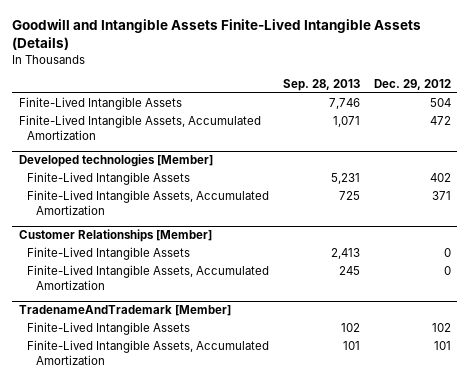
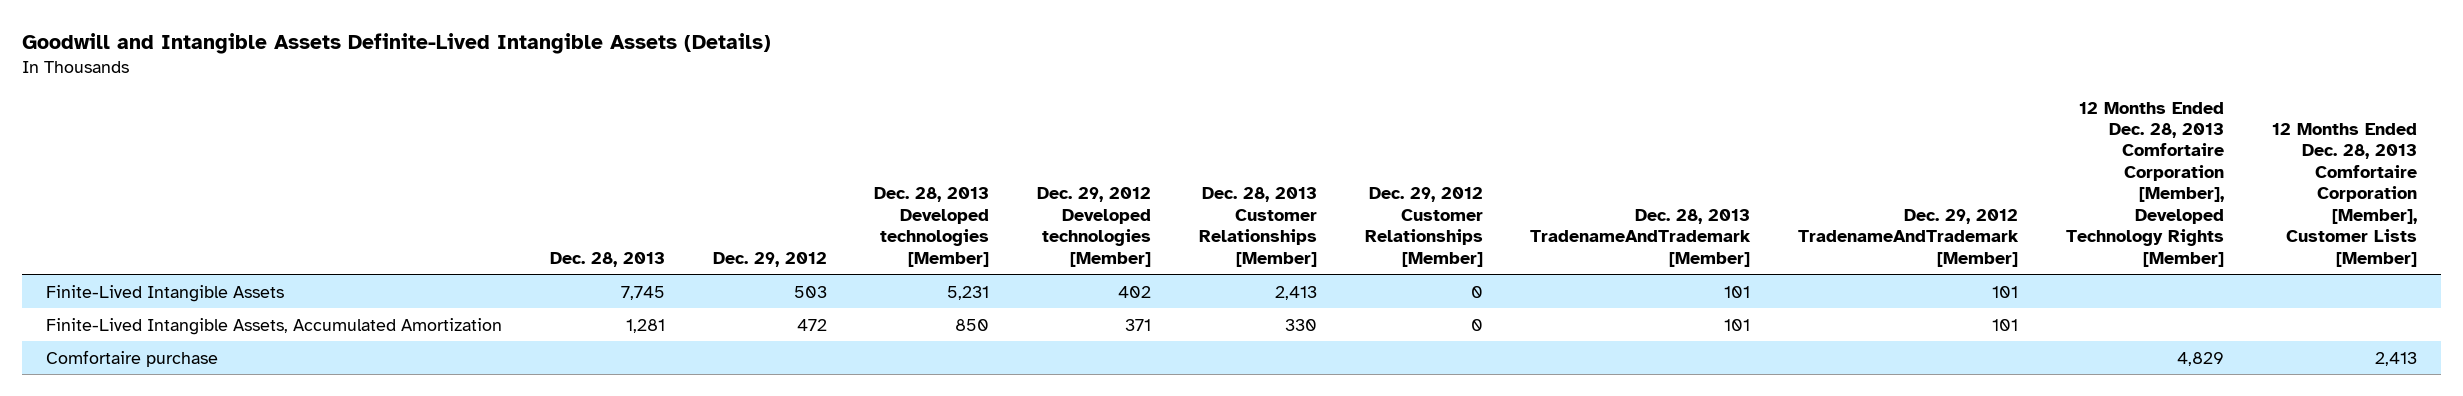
- Goodwill and Intangible Assets Finite-Lived Intangible Assets (Details)
+ Goodwill and Intangible Assets Definite-Lived Intangible Assets (Details)
- | Sep. 28, 2013 | Dec. 29, 2012
+ | Dec. 28, 2013 | Dec. 29, 2012 | Dec. 28, 2013 Developed technologies [Member] | Dec. 29, 2012 Developed technologies [Member] | Dec. 28, 2013 Customer Relationships [Member] | Dec. 29, 2012 Customer Relationships [Member] | Dec. 28, 2013 TradenameAndTrademark [Member] | Dec. 29, 2012 TradenameAndTrademark [Member] | 12 Months Ended Dec. 28, 2013 Comfortaire Corporation [Member], Developed Technology Rights [Member] | 12 Months Ended Dec. 28, 2013 Comfortaire Corporation [Member], Customer Lists [Member]
- Finite-Lived Intangible Assets | 7,746 | 504
+ Finite-Lived Intangible Assets | 7,745 | 503 | 5,231 | 402 | 2,413 | 0 | 101 | 101 | |
- Developed technologies [Member]
- Finite-Lived Intangible Assets | 5,231 | 402
- Finite-Lived Intangible Assets, Accumulated Amortization | 725 | 371
- Customer Relationships [Member]
- Finite-Lived Intangible Assets | 2,413 | 0
- Finite-Lived Intangible Assets, Accumulated Amortization | 245 | 0
- TradenameAndTrademark [Member]
- Finite-Lived Intangible Assets | 102 | 102
- Finite-Lived Intangible Assets, Accumulated Amortization | 101 | 101
+ Comfortaire purchase | | | | | | | | | 4,829 | 2,413

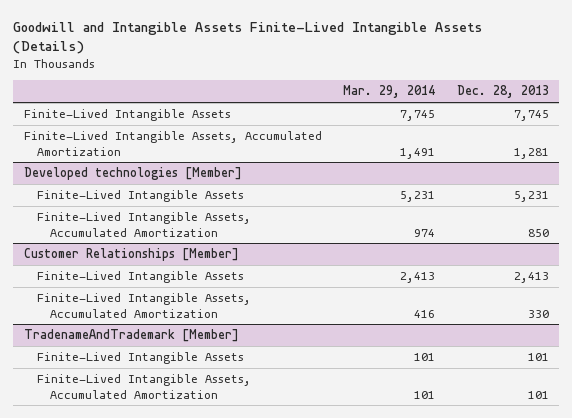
- Goodwill and Intangible Assets Definite-Lived Intangible Assets (Details)
+ Goodwill and Intangible Assets Finite-Lived Intangible Assets (Details)
- | Dec. 28, 2013 | Dec. 29, 2012 | Dec. 28, 2013 Developed technologies [Member] | Dec. 29, 2012 Developed technologies [Member] | Dec. 28, 2013 Customer Relationships [Member] | Dec. 29, 2012 Customer Relationships [Member] | Dec. 28, 2013 TradenameAndTrademark [Member] | Dec. 29, 2012 TradenameAndTrademark [Member] | 12 Months Ended Dec. 28, 2013 Comfortaire Corporation [Member], Developed Technology Rights [Member] | 12 Months Ended Dec. 28, 2013 Comfortaire Corporation [Member], Customer Lists [Member]
+ | Mar. 29, 2014 | Dec. 28, 2013
- Comfortaire purchase | | | | | | | | | 4,829 | 2,413
+ Developed technologies [Member]
+ Finite-Lived Intangible Assets | 5,231 | 5,231
+ Finite-Lived Intangible Assets, Accumulated Amortization | 974 | 850
+ Customer Relationships [Member]
+ Finite-Lived Intangible Assets | 2,413 | 2,413
+ Finite-Lived Intangible Assets, Accumulated Amortization | 416 | 330
+ TradenameAndTrademark [Member]
+ Finite-Lived Intangible Assets | 101 | 101
+ Finite-Lived Intangible Assets, Accumulated Amortization | 101 | 101

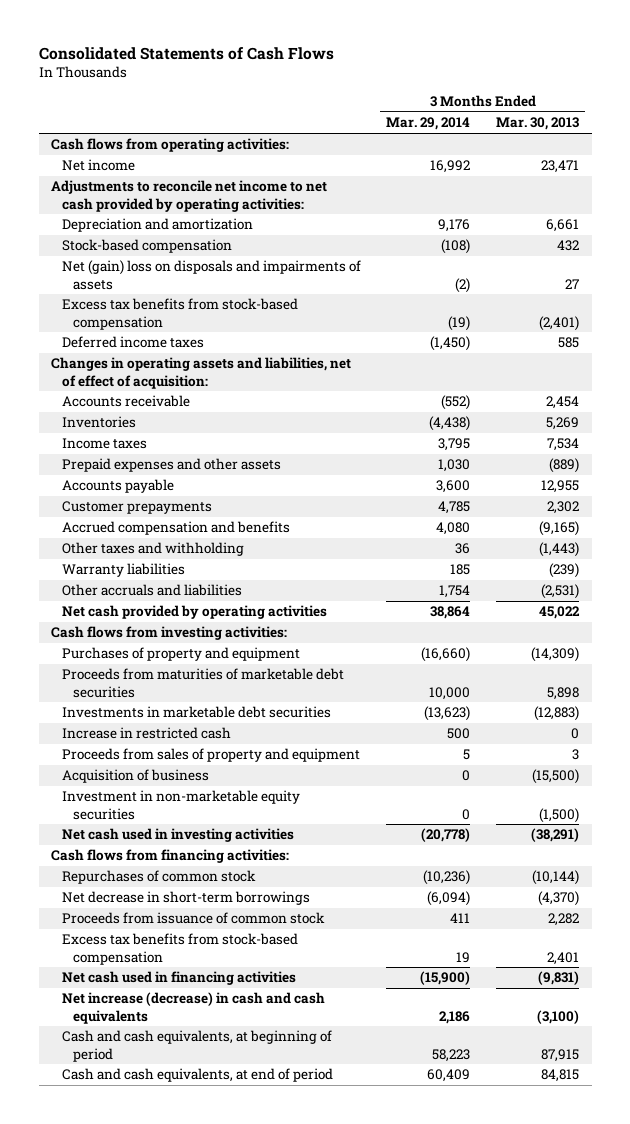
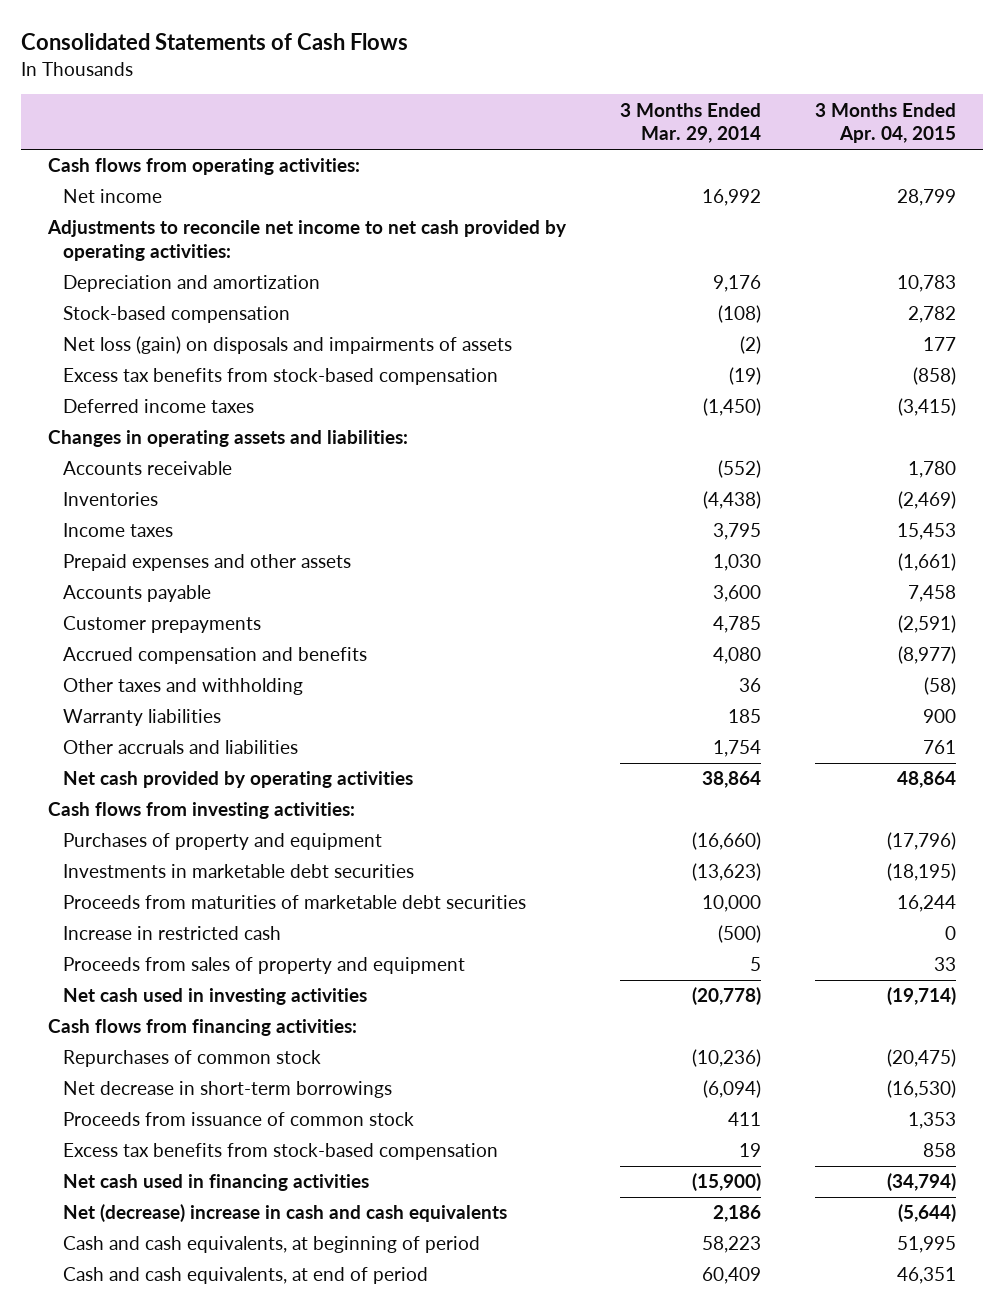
- | 3 Months Ended Mar. 29, 2014 | 3 Months Ended Mar. 30, 2013
+ | 3 Months Ended Mar. 29, 2014 | 3 Months Ended Apr. 04, 2015
- Net (gain) loss on disposals and impairments of assets | (2) | 27
+ Net loss (gain) on disposals and impairments of assets | (2) | 177
- Changes in operating assets and liabilities, net of effect of acquisition:
+ Changes in operating assets and liabilities:
- Increase in restricted cash | 500 | 0
moved down: Proceeds from maturities of marketable debt securities | 10,000 | 16,244
+ Increase in restricted cash | (500) | 0
- Acquisition of business | 0 | (15,500)
- Investment in non-marketable equity securities | 0 | (1,500)
- Net increase (decrease) in cash and cash equivalents | 2,186 | (3,100)
+ Net (decrease) increase in cash and cash equivalents | 2,186 | (5,644)

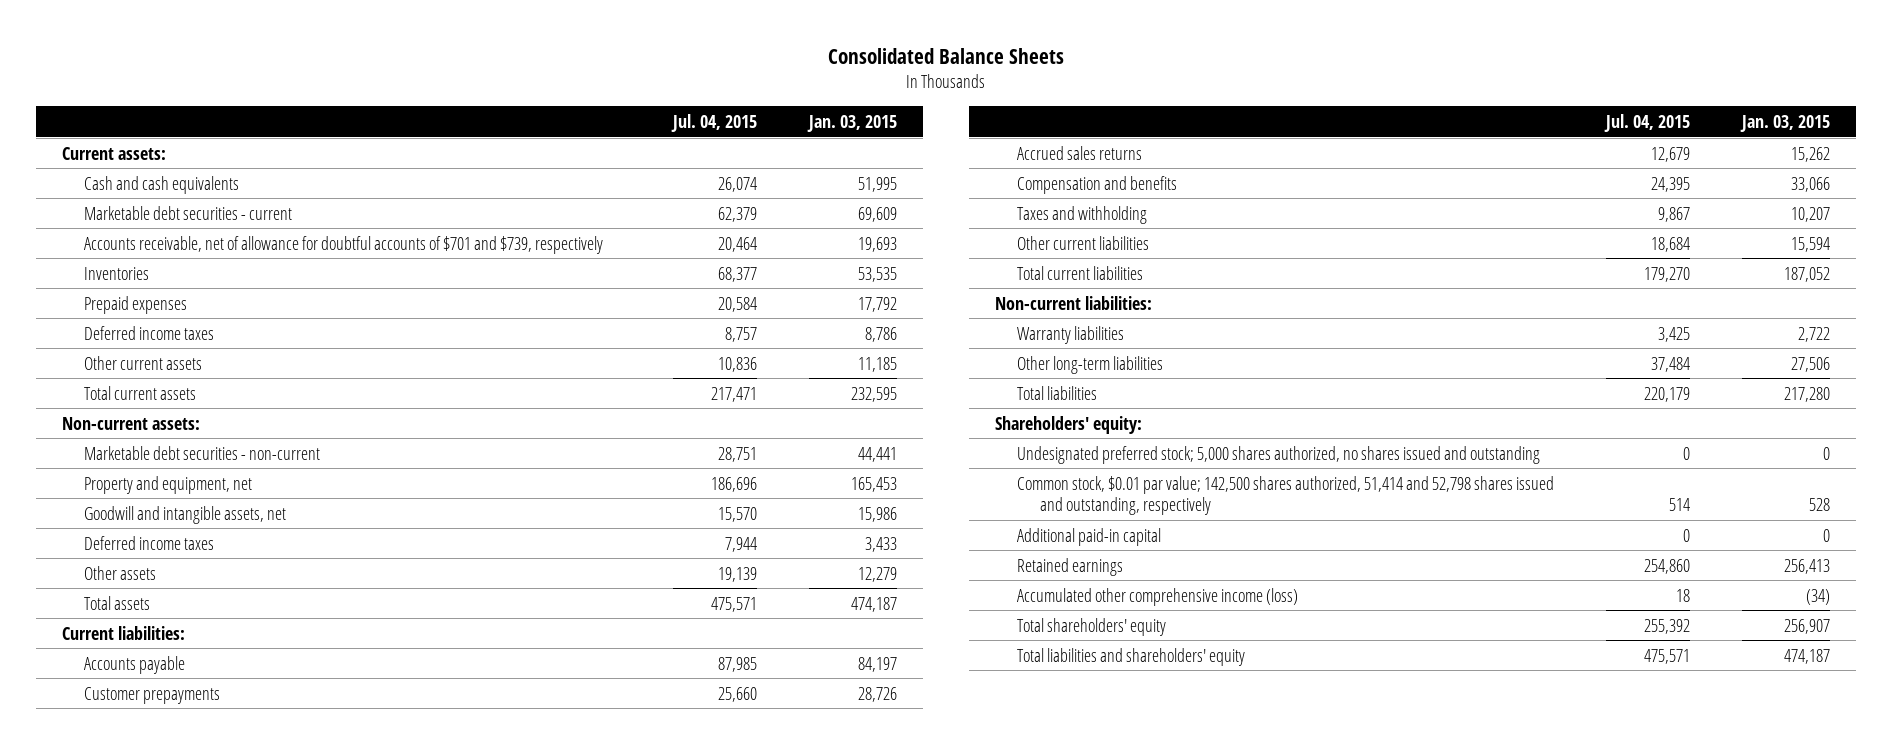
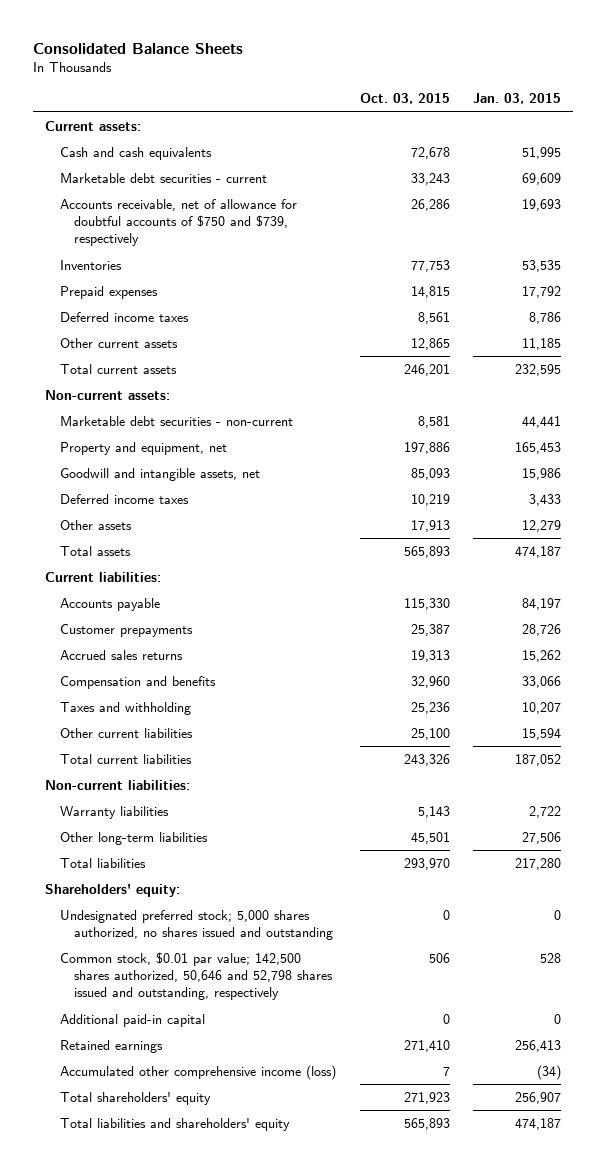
- | Jul. 04, 2015 | Jan. 03, 2015
+ | Oct. 03, 2015 | Jan. 03, 2015
- Accounts receivable, net of allowance for doubtful accounts of $701 and $739, respectively | 20,464 | 19,693
+ Accounts receivable, net of allowance for doubtful accounts of $750 and $739, respectively | 26,286 | 19,693
- Common stock, $0.01 par value; 142,500 shares authorized, 51,414 and 52,798 shares issued and outstanding, respectively | 514 | 528
+ Common stock, $0.01 par value; 142,500 shares authorized, 50,646 and 52,798 shares issued and outstanding, respectively | 506 | 528

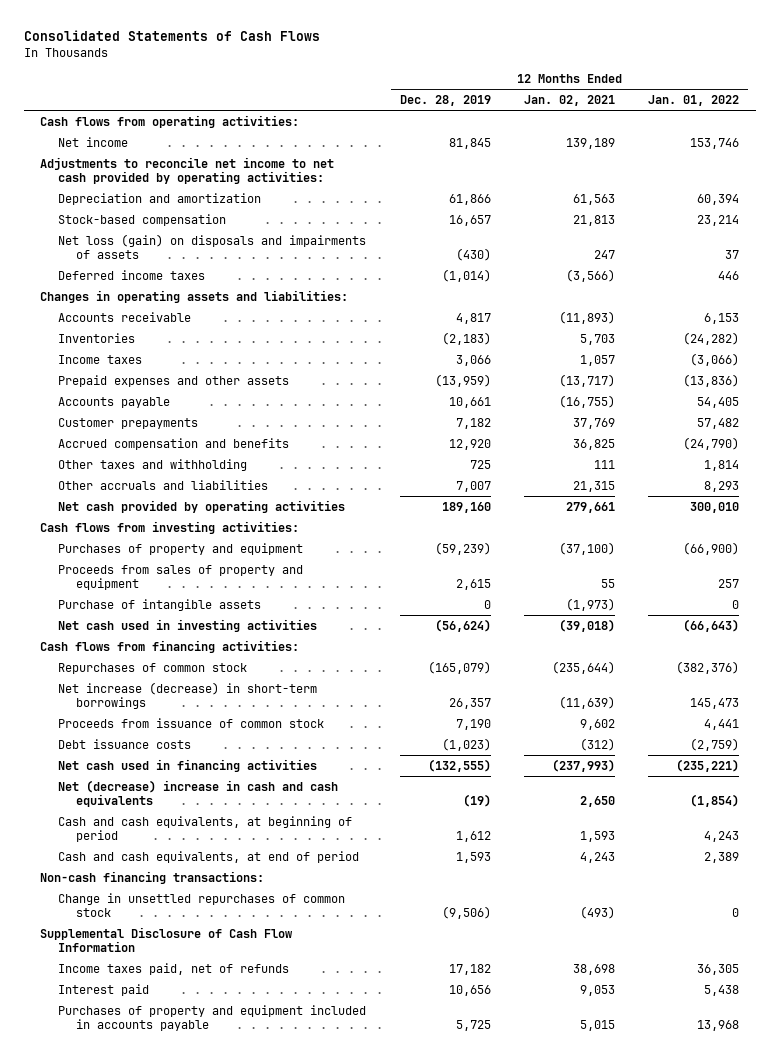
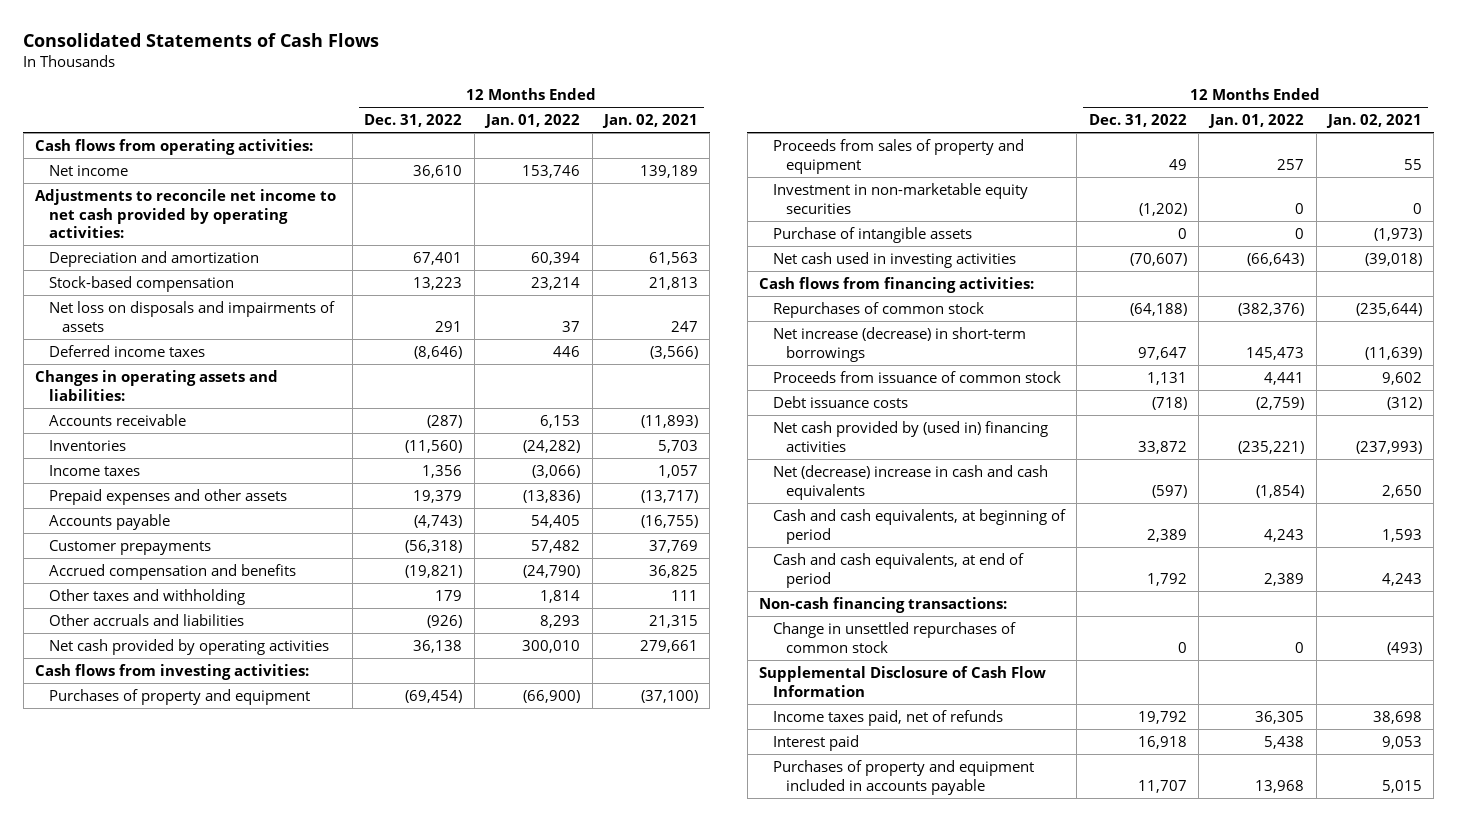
- | 12 Months Ended Dec. 28, 2019 | 12 Months Ended Jan. 02, 2021 | 12 Months Ended Jan. 01, 2022
+ | 12 Months Ended Dec. 31, 2022 | 12 Months Ended Jan. 01, 2022 | 12 Months Ended Jan. 02, 2021
- Net loss (gain) on disposals and impairments of assets | (430) | 247 | 37
+ Net loss on disposals and impairments of assets | 291 | 37 | 247
+ Investment in non-marketable equity securities | (1,202) | 0 | 0
- Net cash used in financing activities | (132,555) | (237,993) | (235,221)
+ Net cash provided by (used in) financing activities | 33,872 | (235,221) | (237,993)

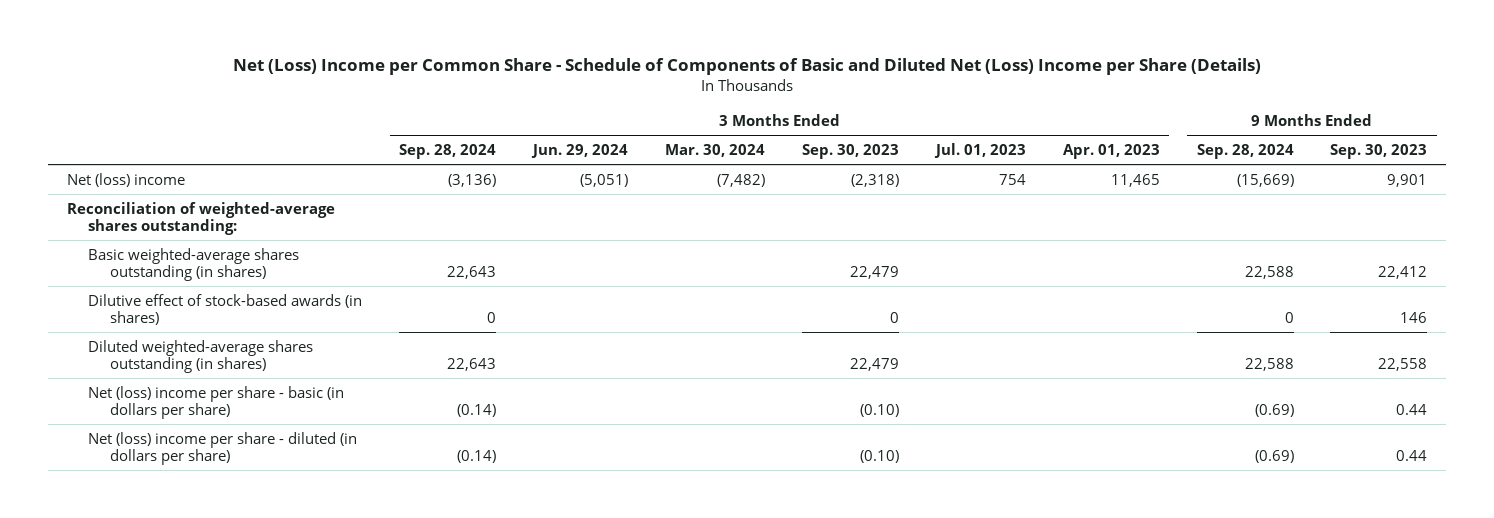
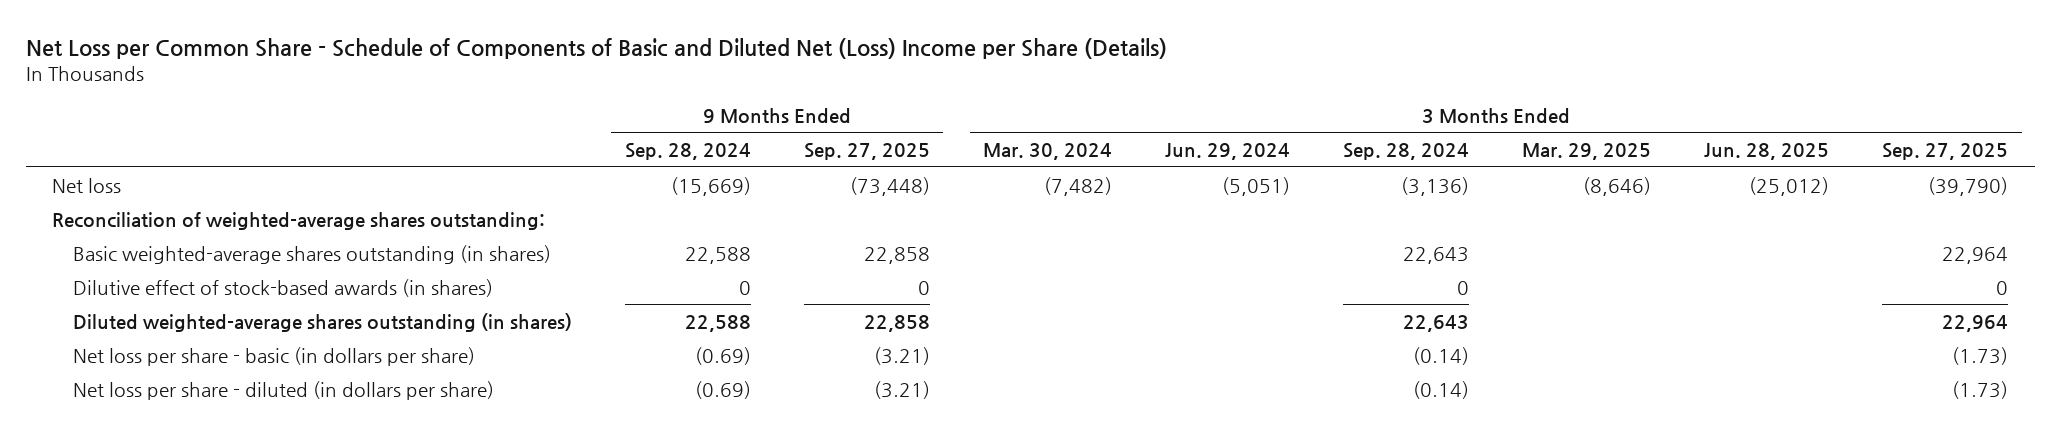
- Net (Loss) Income per Common Share - Schedule of Components of Basic and Diluted Net (Loss) Income per Share (Details)
+ Net Loss per Common Share - Schedule of Components of Basic and Diluted Net (Loss) Income per Share (Details)
- | 3 Months Ended Sep. 28, 2024 | 3 Months Ended Jun. 29, 2024 | 3 Months Ended Mar. 30, 2024 | 3 Months Ended Sep. 30, 2023 | 3 Months Ended Jul. 01, 2023 | 3 Months Ended Apr. 01, 2023 | 9 Months Ended Sep. 28, 2024 | 9 Months Ended Sep. 30, 2023
+ | 9 Months Ended Sep. 28, 2024 | 9 Months Ended Sep. 27, 2025 | 3 Months Ended Mar. 30, 2024 | 3 Months Ended Jun. 29, 2024 | 3 Months Ended Sep. 28, 2024 | 3 Months Ended Mar. 29, 2025 | 3 Months Ended Jun. 28, 2025 | 3 Months Ended Sep. 27, 2025
- Net (loss) income | (3,136) | (5,051) | (7,482) | (2,318) | 754 | 11,465 | (15,669) | 9,901
+ Net loss | (15,669) | (73,448) | (7,482) | (5,051) | (3,136) | (8,646) | (25,012) | (39,790)
- Net (loss) income per share - basic (in dollars per share) | (0.14) | | | (0.10) | | | (0.69) | 0.44
- Net (loss) income per share - diluted (in dollars per share) | (0.14) | | | (0.10) | | | (0.69) | 0.44
+ Net loss per share - basic (in dollars per share) | (0.69) | (3.21) | | | (0.14) | | | (1.73)
+ Net loss per share - diluted (in dollars per share) | (0.69) | (3.21) | | | (0.14) | | | (1.73)

